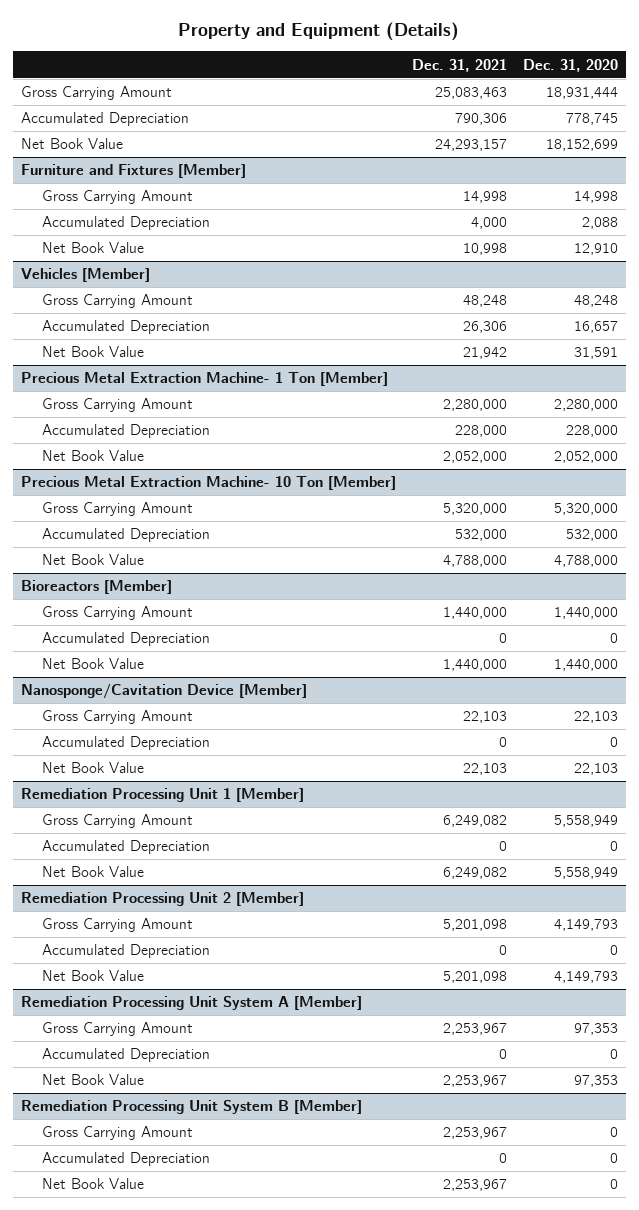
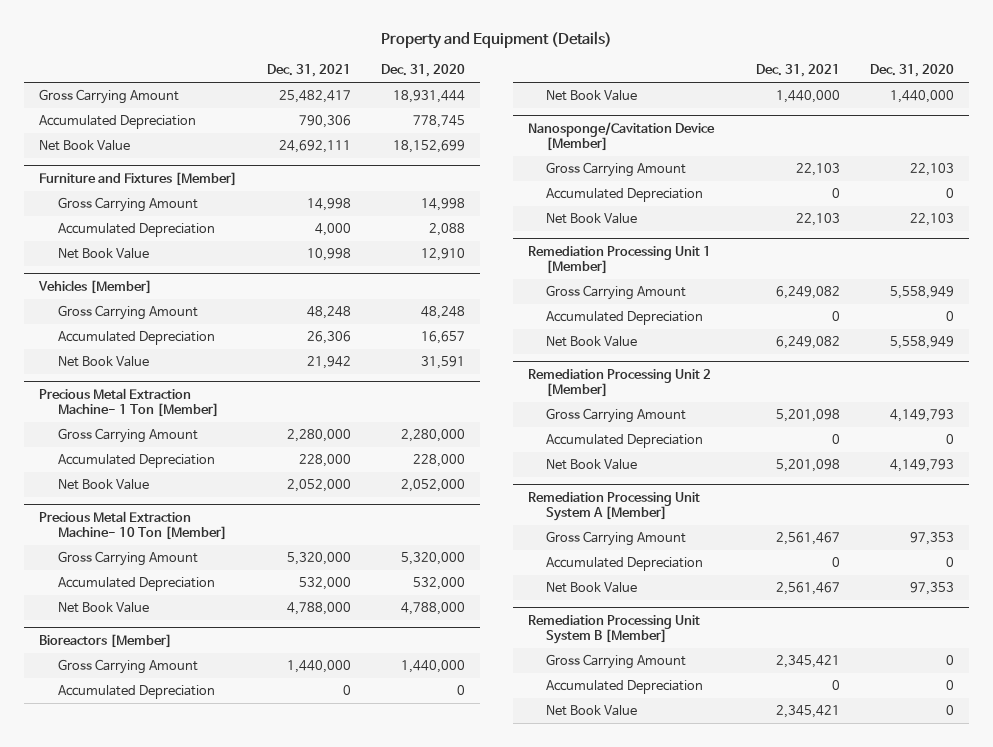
- Gross Carrying Amount | 25,083,463 | 18,931,444
+ Gross Carrying Amount | 25,482,417 | 18,931,444
- Net Book Value | 24,293,157 | 18,152,699
+ Net Book Value | 24,692,111 | 18,152,699
@ Remediation Processing Unit System A [Member]
- Gross Carrying Amount | 2,253,967 | 97,353
+ Gross Carrying Amount | 2,561,467 | 97,353
- Net Book Value | 2,253,967 | 97,353
+ Net Book Value | 2,561,467 | 97,353
@ Remediation Processing Unit System B [Member]
- Gross Carrying Amount | 2,253,967 | 0
+ Gross Carrying Amount | 2,345,421 | 0
- Net Book Value | 2,253,967 | 0
+ Net Book Value | 2,345,421 | 0

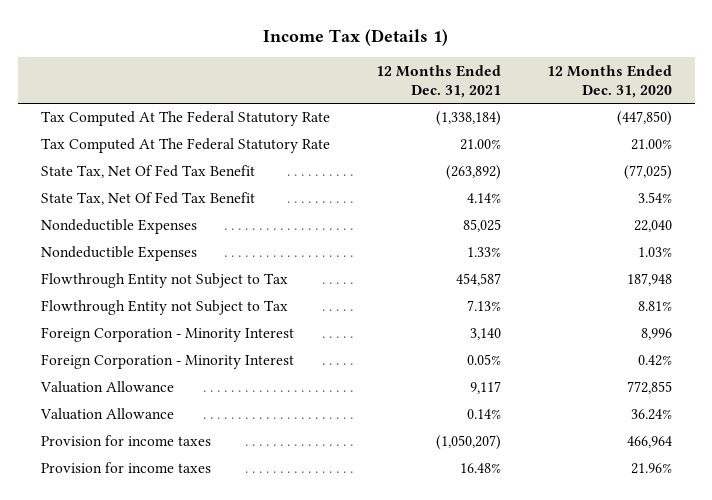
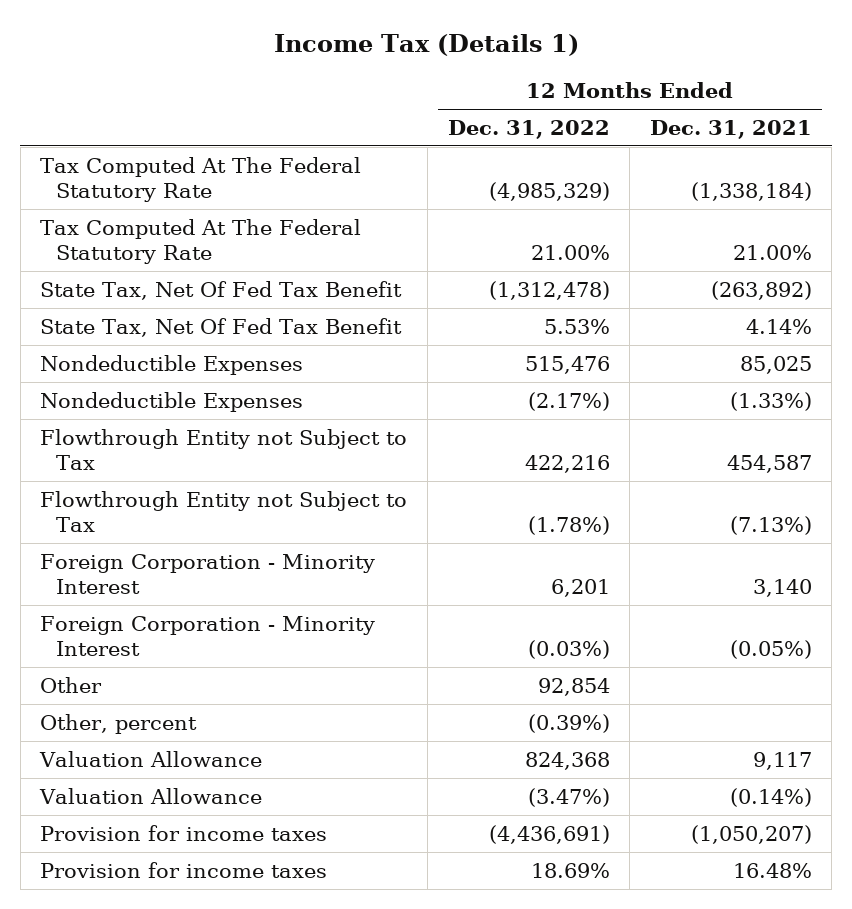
- | 12 Months Ended Dec. 31, 2021 | 12 Months Ended Dec. 31, 2020
+ | 12 Months Ended Dec. 31, 2022 | 12 Months Ended Dec. 31, 2021
- Nondeductible Expenses | 1.33% | 1.03%
+ Nondeductible Expenses | (2.17%) | (1.33%)
- Flowthrough Entity not Subject to Tax | 7.13% | 8.81%
+ Flowthrough Entity not Subject to Tax | (1.78%) | (7.13%)
- Foreign Corporation - Minority Interest | 0.05% | 0.42%
+ Foreign Corporation - Minority Interest | (0.03%) | (0.05%)
+ Other | 92,854 |
+ Other, percent | (0.39%) |
- Valuation Allowance | 0.14% | 36.24%
+ Valuation Allowance | (3.47%) | (0.14%)

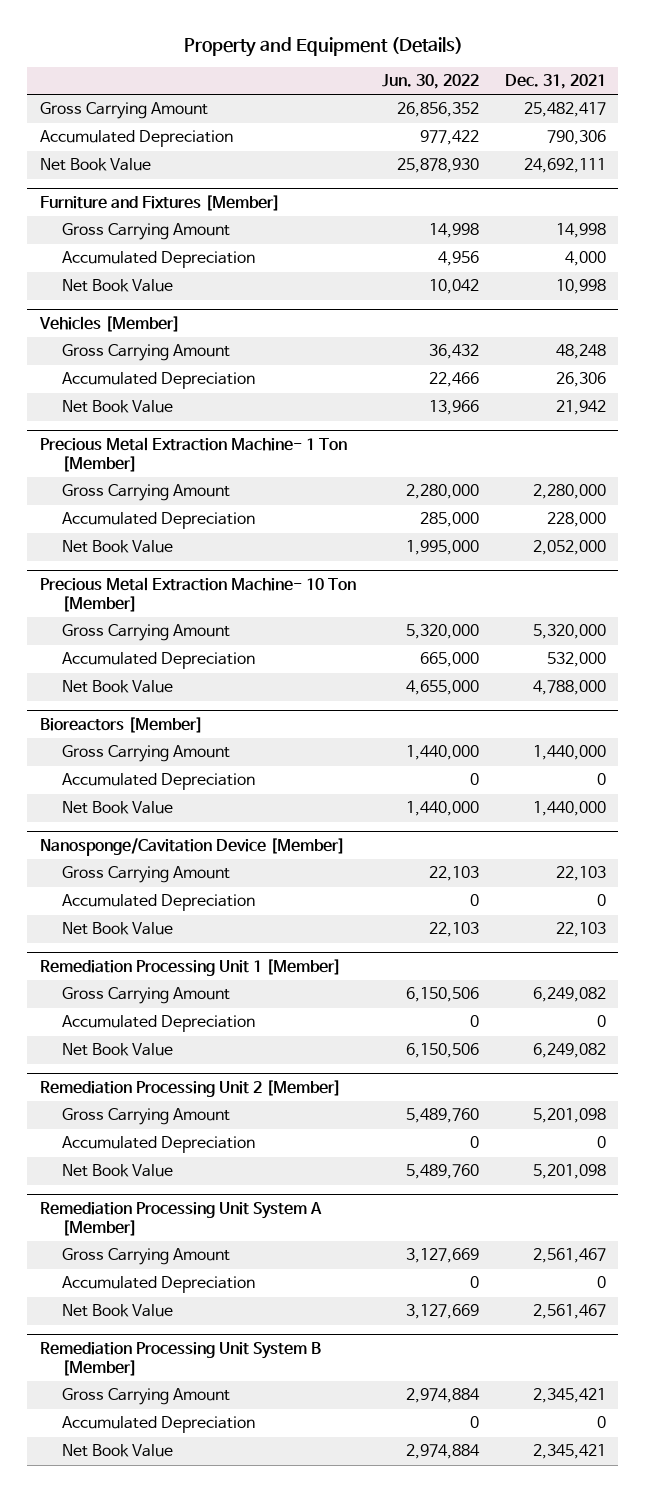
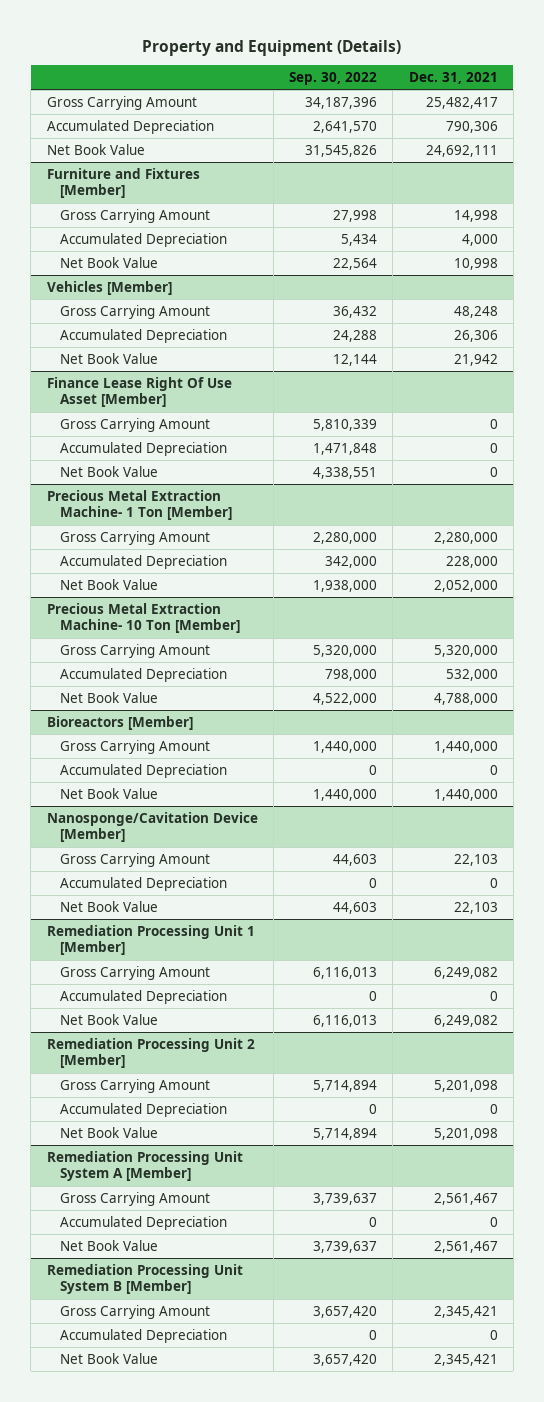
- | Jun. 30, 2022 | Dec. 31, 2021
+ | Sep. 30, 2022 | Dec. 31, 2021
+ Finance Lease Right Of Use Asset [Member]
+ Gross Carrying Amount | 5,810,339 | 0
+ Accumulated Depreciation | 1,471,848 | 0
+ Net Book Value | 4,338,551 | 0

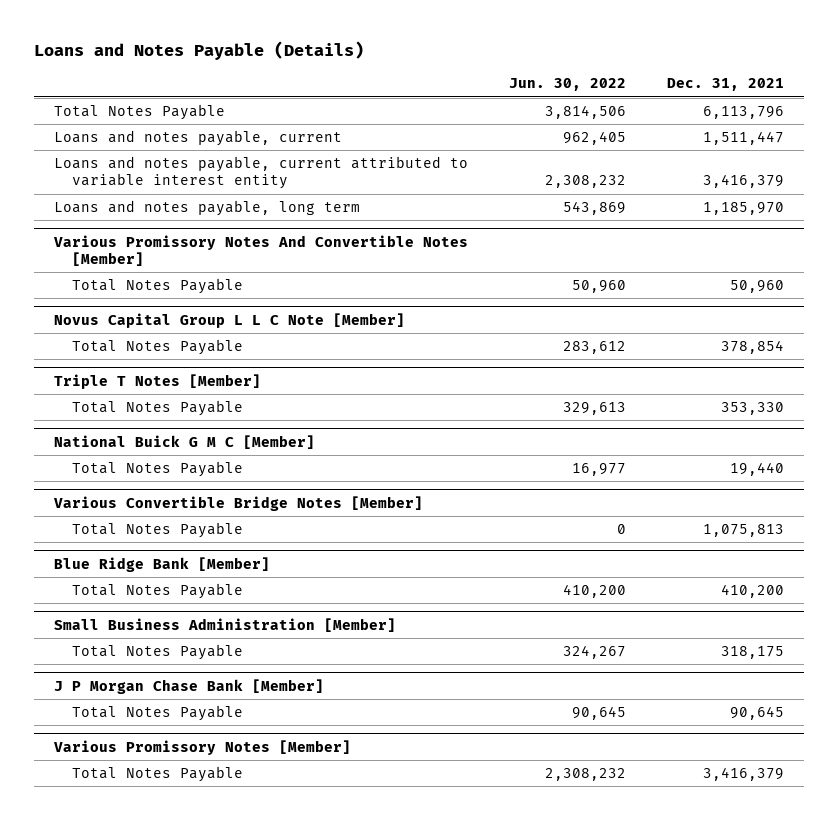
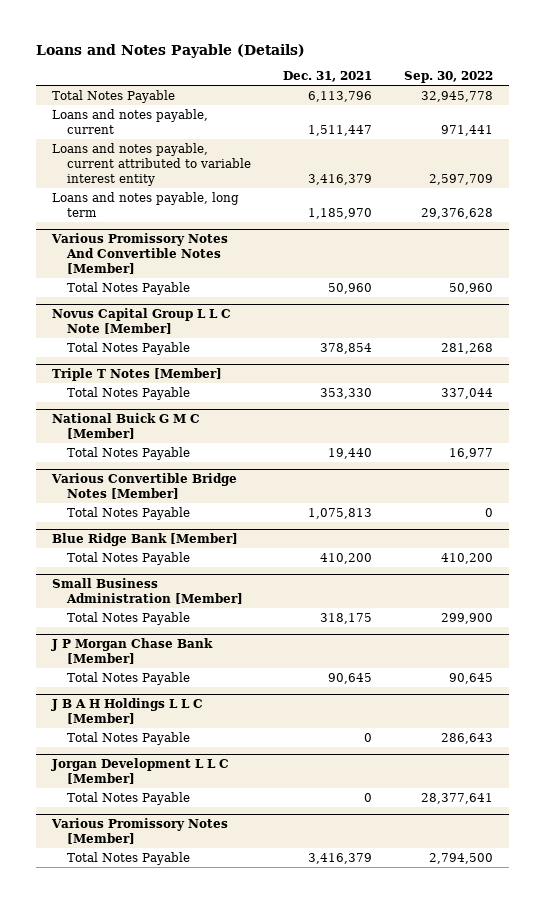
- | Jun. 30, 2022 | Dec. 31, 2021
+ | Dec. 31, 2021 | Sep. 30, 2022
+ J B A H Holdings L L C [Member]
+ Total Notes Payable | 0 | 286,643
+ Jorgan Development L L C [Member]
+ Total Notes Payable | 0 | 28,377,641

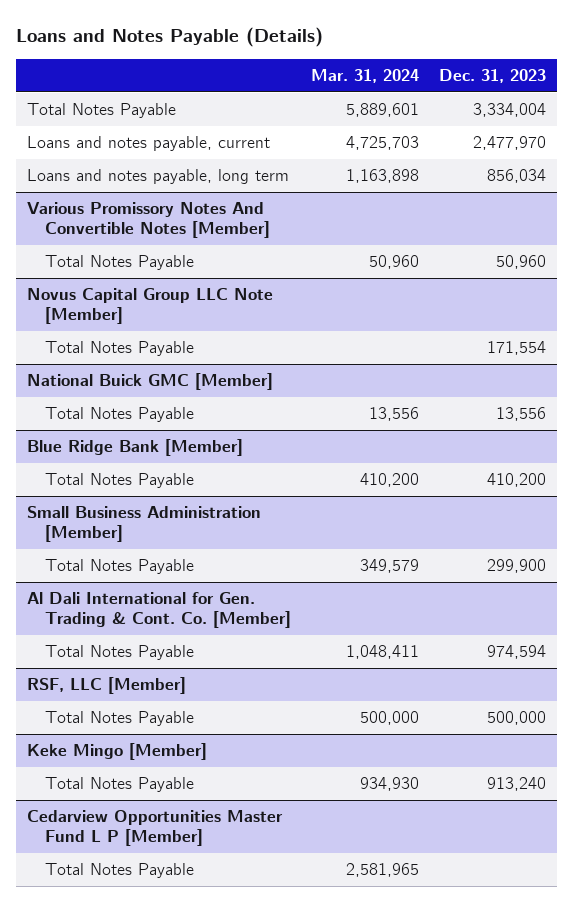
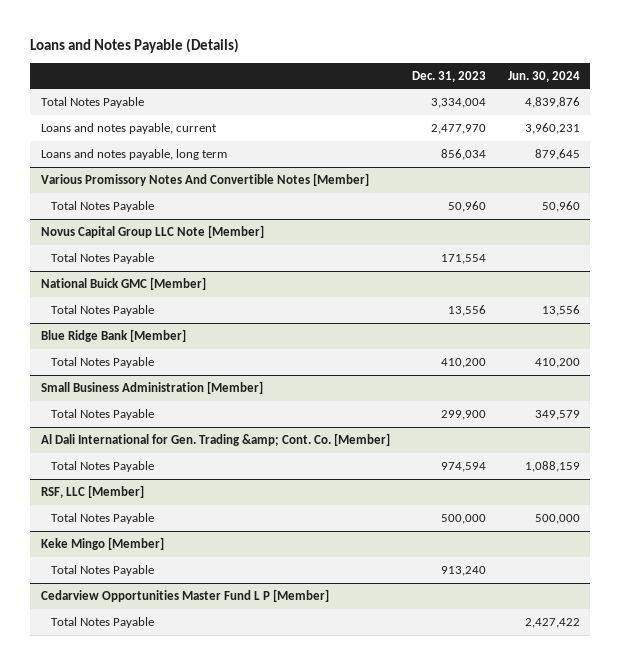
- | Mar. 31, 2024 | Dec. 31, 2023
+ | Dec. 31, 2023 | Jun. 30, 2024
- Al Dali International for Gen. Trading & Cont. Co. [Member]
+ Al Dali International for Gen. Trading &amp; Cont. Co. [Member]

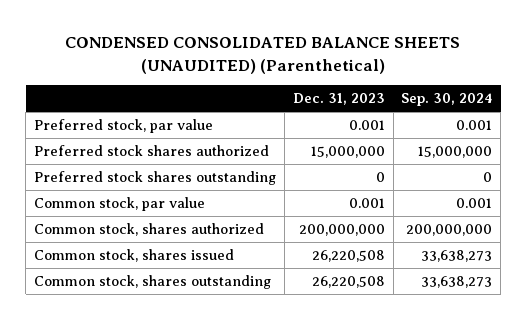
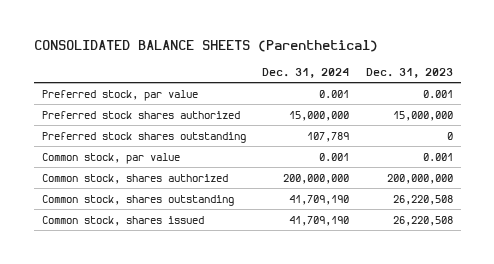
- CONDENSED CONSOLIDATED BALANCE SHEETS (UNAUDITED) (Parenthetical)
+ CONSOLIDATED BALANCE SHEETS (Parenthetical)
- | Dec. 31, 2023 | Sep. 30, 2024
+ | Dec. 31, 2024 | Dec. 31, 2023
moved down: Common stock, shares issued | 41,709,190 | 26,220,508

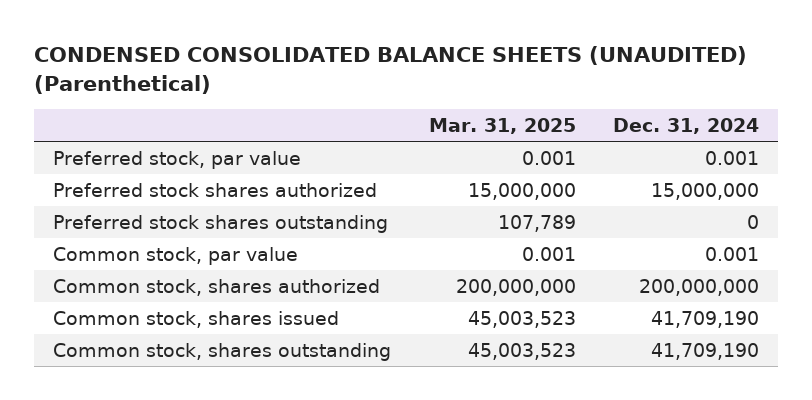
- CONSOLIDATED BALANCE SHEETS (Parenthetical)
+ CONDENSED CONSOLIDATED BALANCE SHEETS (UNAUDITED) (Parenthetical)
- | Dec. 31, 2024 | Dec. 31, 2023
+ | Mar. 31, 2025 | Dec. 31, 2024
- Preferred stock shares outstanding | 107,789 | 0
+ Preferred stock shares outstanding | 107,789 | 0
moved down: Common stock, shares outstanding | 45,003,523 | 41,709,190

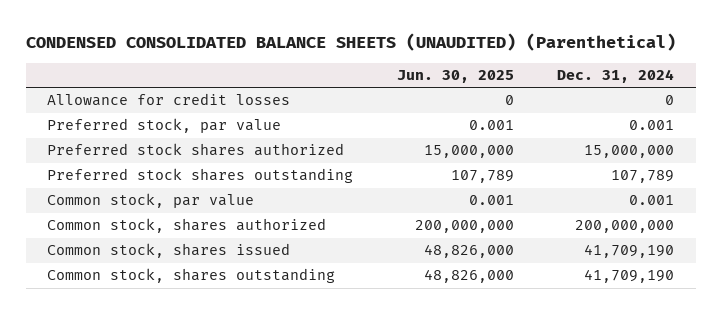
- | Mar. 31, 2025 | Dec. 31, 2024
+ | Jun. 30, 2025 | Dec. 31, 2024
+ Allowance for credit losses | 0 | 0
- Preferred stock shares outstanding | 107,789 | 0
+ Preferred stock shares outstanding | 107,789 | 107,789

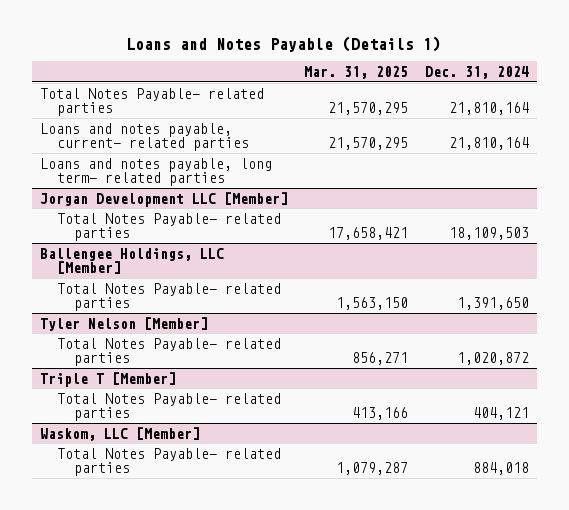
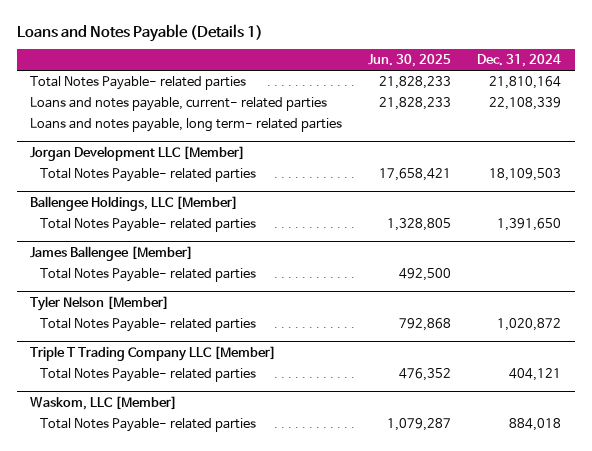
- | Mar. 31, 2025 | Dec. 31, 2024
+ | Jun. 30, 2025 | Dec. 31, 2024
- Loans and notes payable, current- related parties | 21,570,295 | 21,810,164
+ Loans and notes payable, current- related parties | 21,828,233 | 22,108,339
+ James Ballengee [Member]
+ Total Notes Payable- related parties | 492,500 |
- Triple T [Member]
+ Triple T Trading Company LLC [Member]

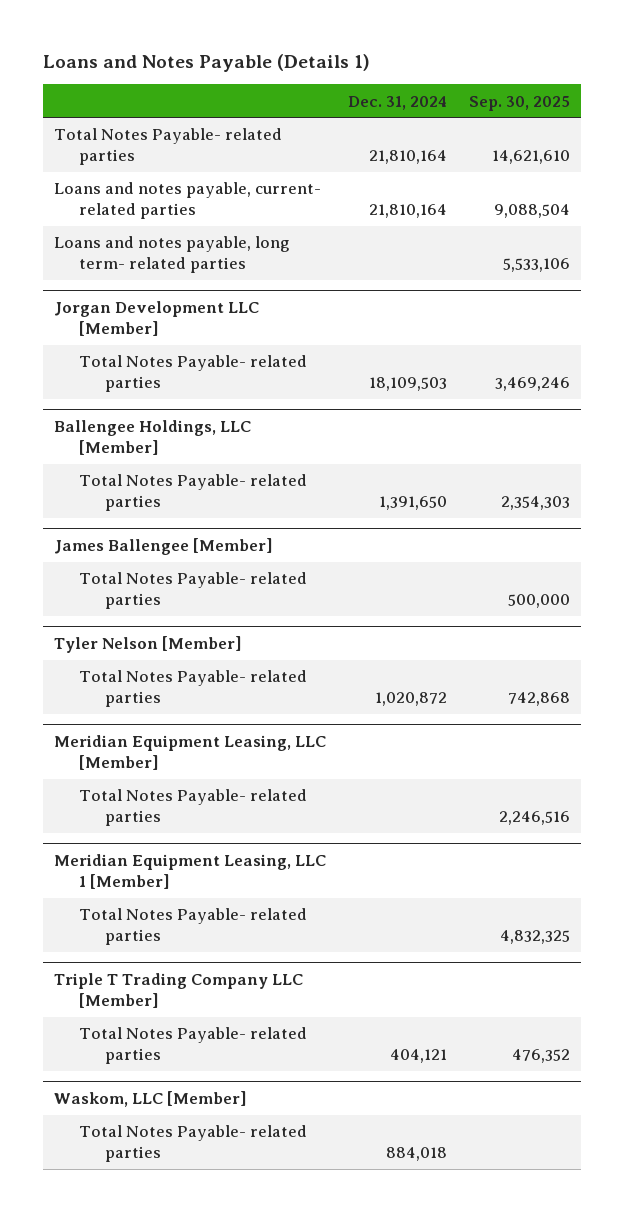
- | Jun. 30, 2025 | Dec. 31, 2024
+ | Dec. 31, 2024 | Sep. 30, 2025
- Loans and notes payable, current- related parties | 21,828,233 | 22,108,339
+ Loans and notes payable, current- related parties | 21,810,164 | 9,088,504
+ Meridian Equipment Leasing, LLC [Member]
+ Total Notes Payable- related parties | | 2,246,516
+ Meridian Equipment Leasing, LLC 1 [Member]
+ Total Notes Payable- related parties | | 4,832,325

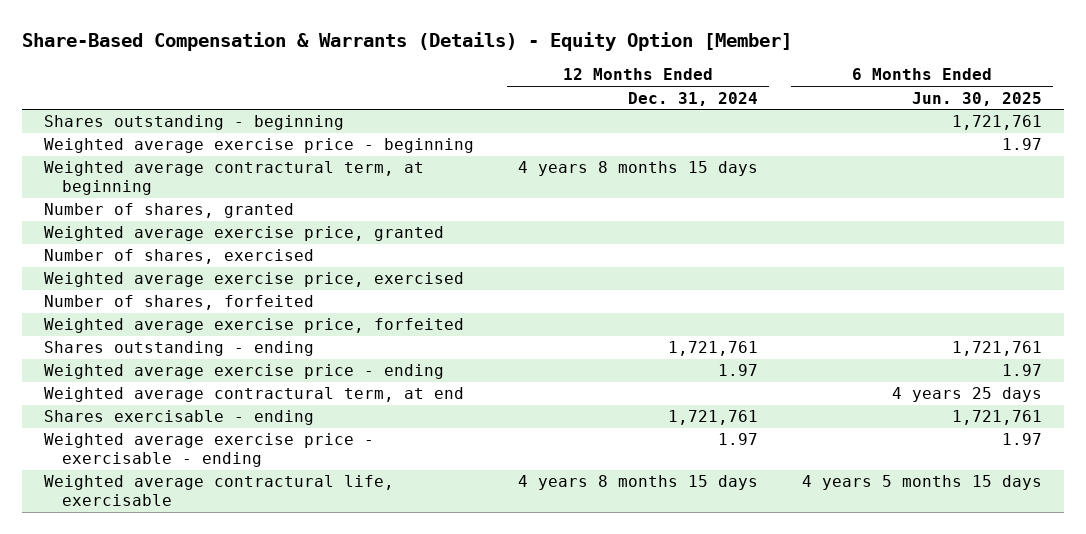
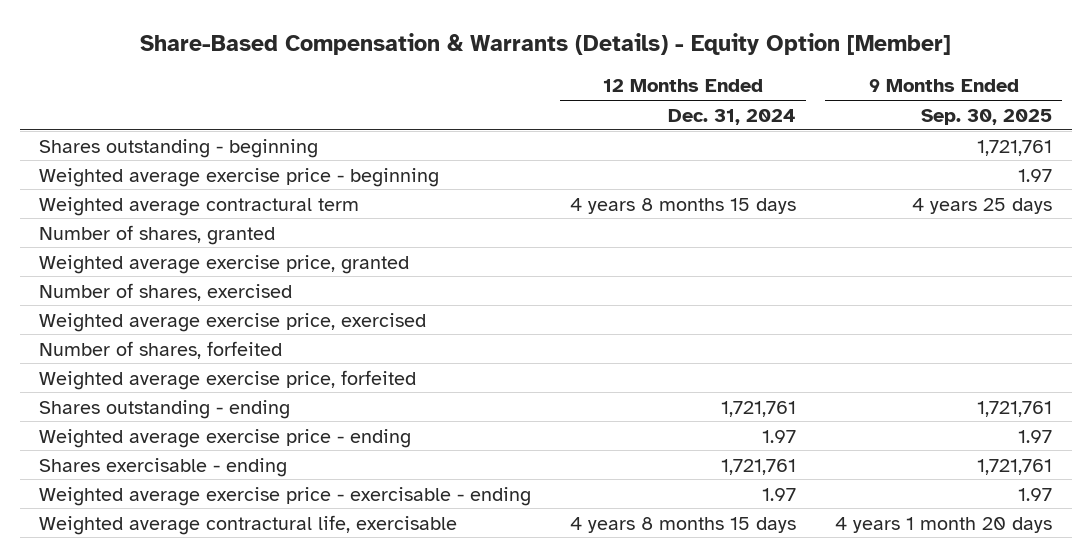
- | 12 Months Ended Dec. 31, 2024 | 6 Months Ended Jun. 30, 2025
+ | 12 Months Ended Dec. 31, 2024 | 9 Months Ended Sep. 30, 2025
- Weighted average contractural term, at beginning | 4 years 8 months 15 days |
+ Weighted average contractural term | 4 years 8 months 15 days | 4 years 25 days
- Weighted average contractural term, at end | | 4 years 25 days

